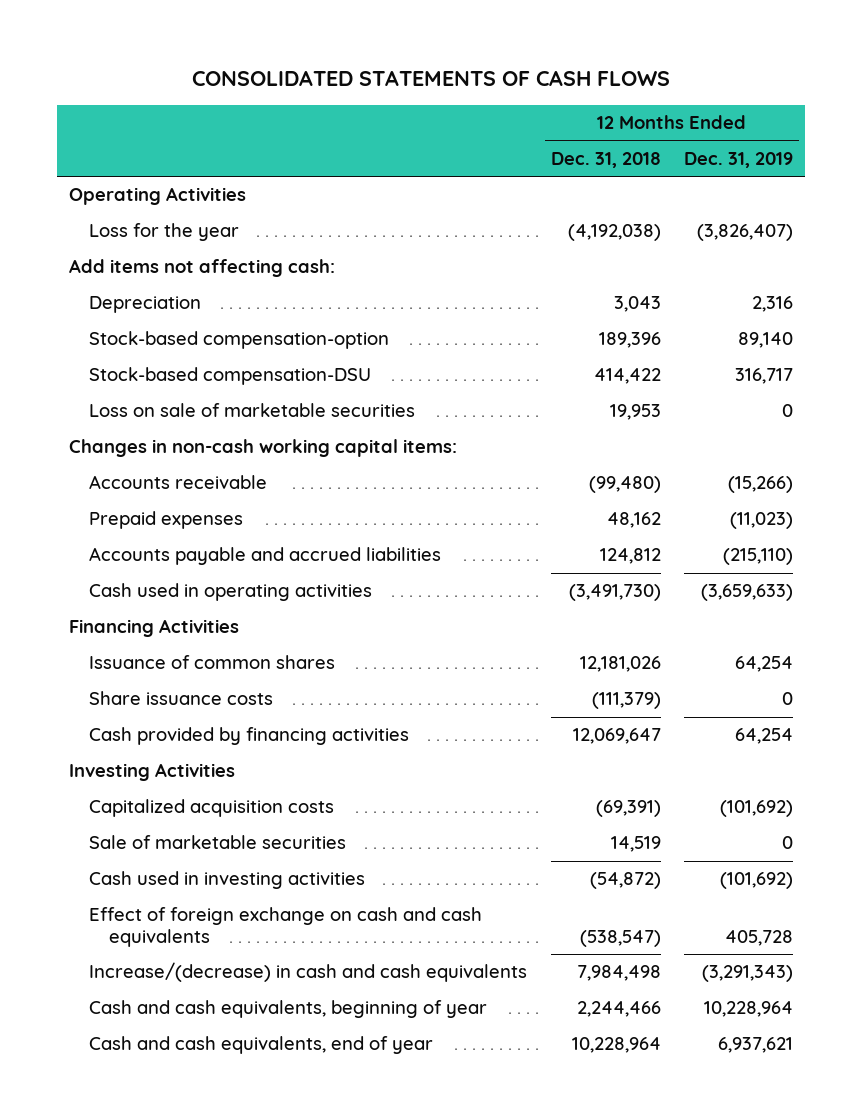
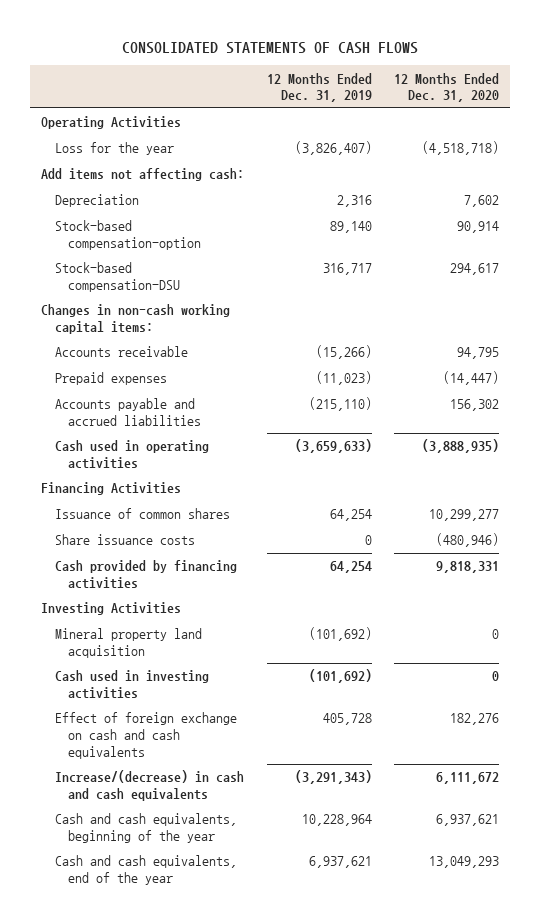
- | 12 Months Ended Dec. 31, 2018 | 12 Months Ended Dec. 31, 2019
+ | 12 Months Ended Dec. 31, 2019 | 12 Months Ended Dec. 31, 2020
- Loss on sale of marketable securities | 19,953 | 0
- Capitalized acquisition costs | (69,391) | (101,692)
- Sale of marketable securities | 14,519 | 0
+ Mineral property land acquisition | (101,692) | 0
- Cash and cash equivalents, beginning of year | 2,244,466 | 10,228,964
- Cash and cash equivalents, end of year | 10,228,964 | 6,937,621
+ Cash and cash equivalents, beginning of the year | 10,228,964 | 6,937,621
+ Cash and cash equivalents, end of the year | 6,937,621 | 13,049,293

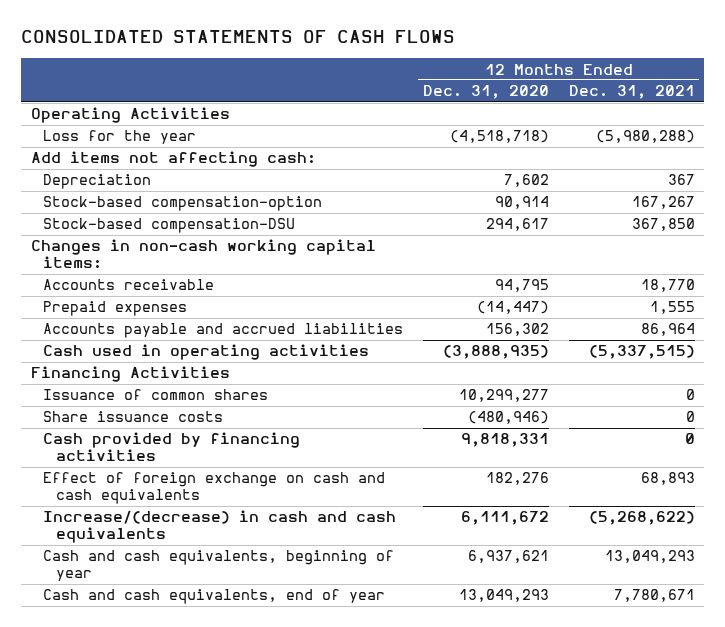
- | 12 Months Ended Dec. 31, 2019 | 12 Months Ended Dec. 31, 2020
+ | 12 Months Ended Dec. 31, 2020 | 12 Months Ended Dec. 31, 2021
- Investing Activities
- Mineral property land acquisition | (101,692) | 0
- Cash used in investing activities | (101,692) | 0
- Cash and cash equivalents, beginning of the year | 10,228,964 | 6,937,621
- Cash and cash equivalents, end of the year | 6,937,621 | 13,049,293
+ Cash and cash equivalents, beginning of year | 6,937,621 | 13,049,293
+ Cash and cash equivalents, end of year | 13,049,293 | 7,780,671

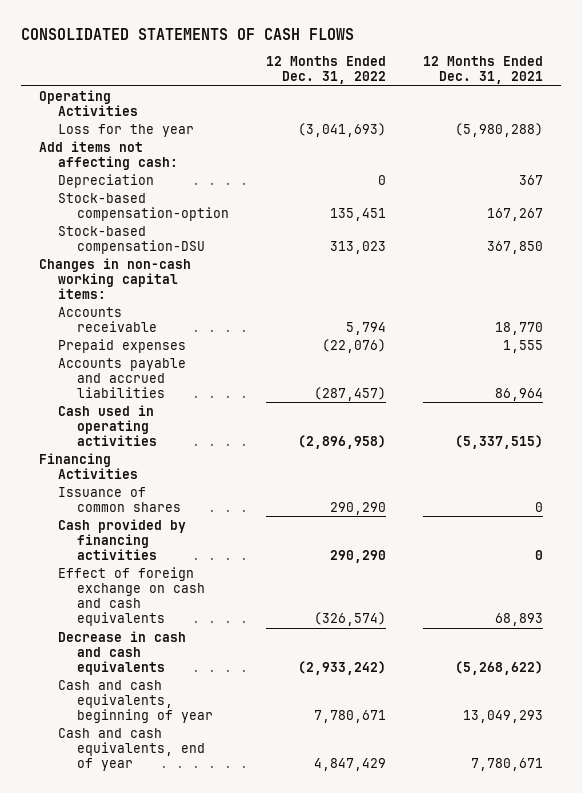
- | 12 Months Ended Dec. 31, 2020 | 12 Months Ended Dec. 31, 2021
+ | 12 Months Ended Dec. 31, 2022 | 12 Months Ended Dec. 31, 2021
- Share issuance costs | (480,946) | 0
- Increase/(decrease) in cash and cash equivalents | 6,111,672 | (5,268,622)
+ Decrease in cash and cash equivalents | (2,933,242) | (5,268,622)

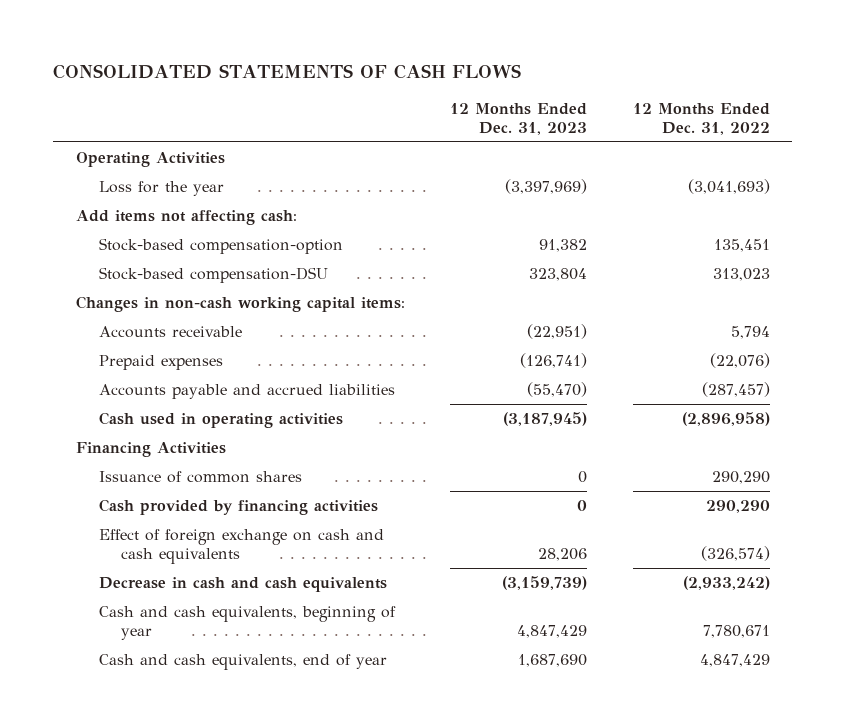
- | 12 Months Ended Dec. 31, 2022 | 12 Months Ended Dec. 31, 2021
+ | 12 Months Ended Dec. 31, 2023 | 12 Months Ended Dec. 31, 2022
- Depreciation | 0 | 367

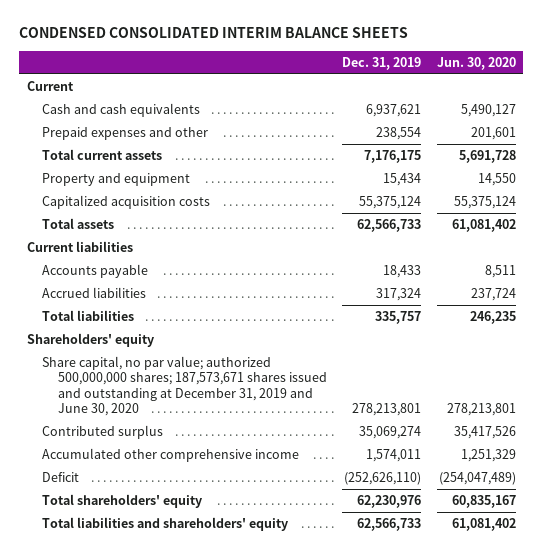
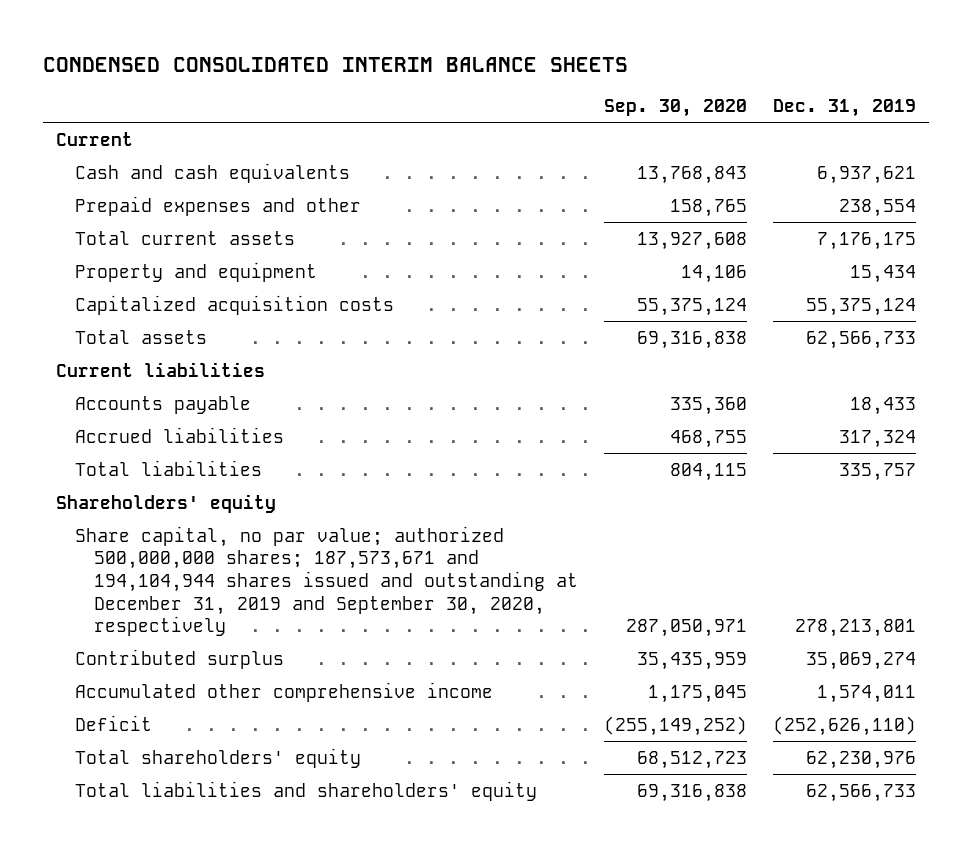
- | Dec. 31, 2019 | Jun. 30, 2020
+ | Sep. 30, 2020 | Dec. 31, 2019
- Share capital, no par value; authorized 500,000,000 shares; 187,573,671 shares issued and outstanding at December 31, 2019 and June 30, 2020 | 278,213,801 | 278,213,801
+ Share capital, no par value; authorized 500,000,000 shares; 187,573,671 and 194,104,944 shares issued and outstanding at December 31, 2019 and September 30, 2020, respectively | 287,050,971 | 278,213,801

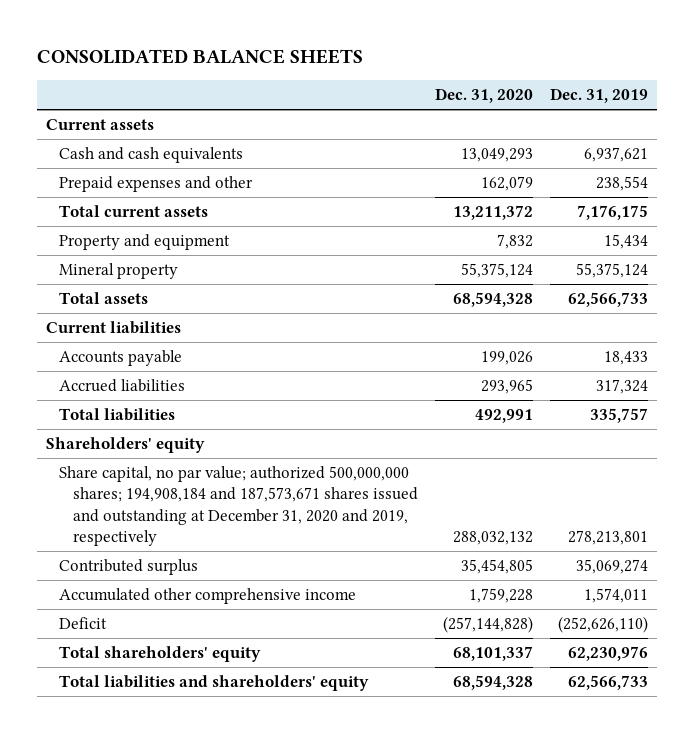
- CONDENSED CONSOLIDATED INTERIM BALANCE SHEETS
+ CONSOLIDATED BALANCE SHEETS
- | Sep. 30, 2020 | Dec. 31, 2019
+ | Dec. 31, 2020 | Dec. 31, 2019
- Current
+ Current assets
- Capitalized acquisition costs | 55,375,124 | 55,375,124
+ Mineral property | 55,375,124 | 55,375,124
- Share capital, no par value; authorized 500,000,000 shares; 187,573,671 and 194,104,944 shares issued and outstanding at December 31, 2019 and September 30, 2020, respectively | 287,050,971 | 278,213,801
+ Share capital, no par value; authorized 500,000,000 shares; 194,908,184 and 187,573,671 shares issued and outstanding at December 31, 2020 and 2019, respectively | 288,032,132 | 278,213,801

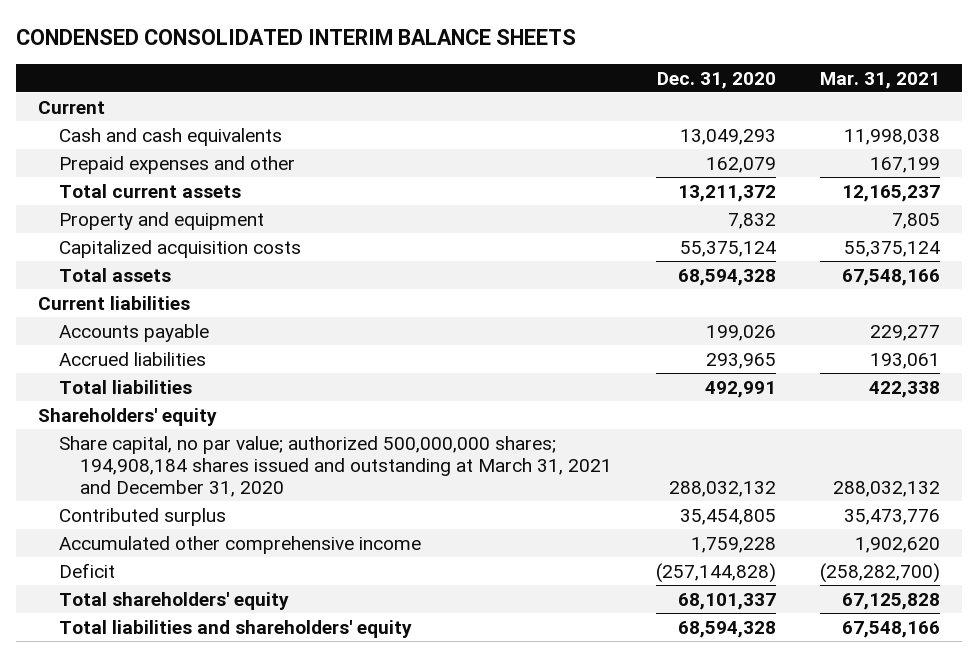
- CONSOLIDATED BALANCE SHEETS
+ CONDENSED CONSOLIDATED INTERIM BALANCE SHEETS
- | Dec. 31, 2020 | Dec. 31, 2019
+ | Dec. 31, 2020 | Mar. 31, 2021
- Current assets
+ Current
- Mineral property | 55,375,124 | 55,375,124
+ Capitalized acquisition costs | 55,375,124 | 55,375,124
- Share capital, no par value; authorized 500,000,000 shares; 194,908,184 and 187,573,671 shares issued and outstanding at December 31, 2020 and 2019, respectively | 288,032,132 | 278,213,801
+ Share capital, no par value; authorized 500,000,000 shares; 194,908,184 shares issued and outstanding at March 31, 2021 and December 31, 2020 | 288,032,132 | 288,032,132

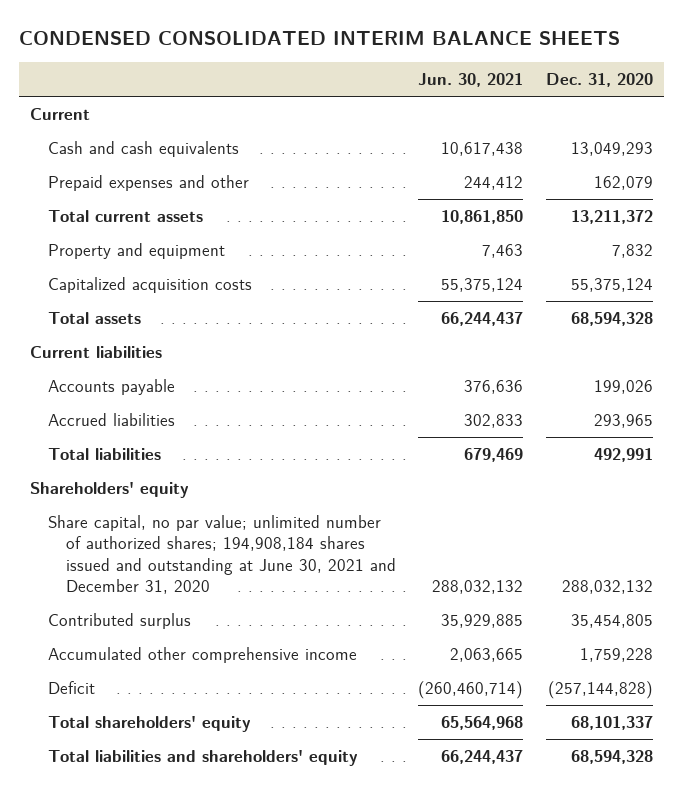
- | Dec. 31, 2020 | Mar. 31, 2021
+ | Jun. 30, 2021 | Dec. 31, 2020
- Share capital, no par value; authorized 500,000,000 shares; 194,908,184 shares issued and outstanding at March 31, 2021 and December 31, 2020 | 288,032,132 | 288,032,132
+ Share capital, no par value; unlimited number of authorized shares; 194,908,184 shares issued and outstanding at June 30, 2021 and December 31, 2020 | 288,032,132 | 288,032,132

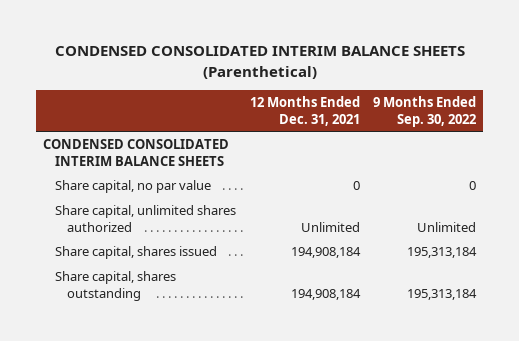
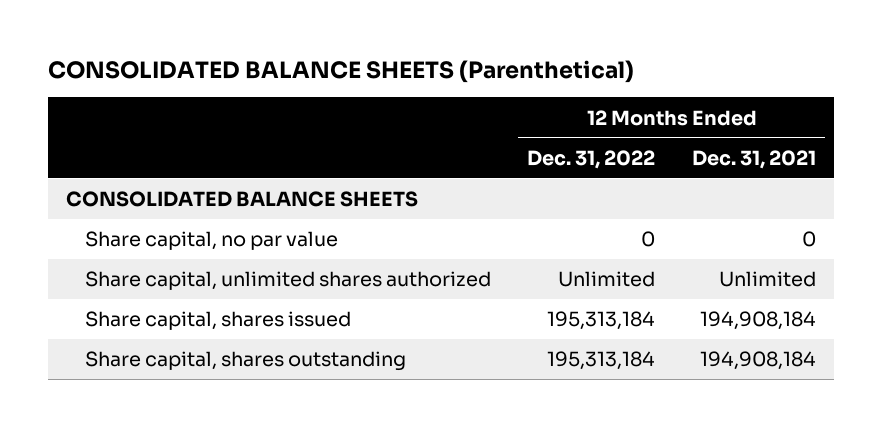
- CONDENSED CONSOLIDATED INTERIM BALANCE SHEETS (Parenthetical)
+ CONSOLIDATED BALANCE SHEETS (Parenthetical)
- | 12 Months Ended Dec. 31, 2021 | 9 Months Ended Sep. 30, 2022
+ | 12 Months Ended Dec. 31, 2022 | 12 Months Ended Dec. 31, 2021
- CONDENSED CONSOLIDATED INTERIM BALANCE SHEETS
+ CONSOLIDATED BALANCE SHEETS

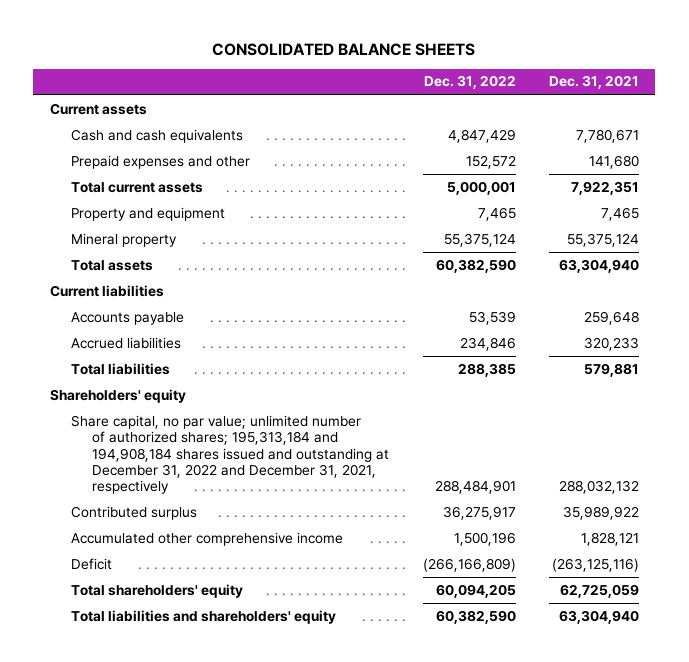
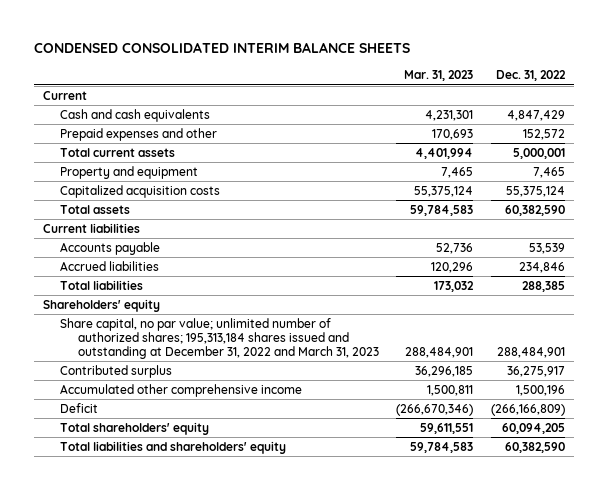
- CONSOLIDATED BALANCE SHEETS
+ CONDENSED CONSOLIDATED INTERIM BALANCE SHEETS
- | Dec. 31, 2022 | Dec. 31, 2021
+ | Mar. 31, 2023 | Dec. 31, 2022
- Current assets
+ Current
- Mineral property | 55,375,124 | 55,375,124
+ Capitalized acquisition costs | 55,375,124 | 55,375,124
- Share capital, no par value; unlimited number of authorized shares; 195,313,184 and 194,908,184 shares issued and outstanding at December 31, 2022 and December 31, 2021, respectively | 288,484,901 | 288,032,132
+ Share capital, no par value; unlimited number of authorized shares; 195,313,184 shares issued and outstanding at December 31, 2022 and March 31, 2023 | 288,484,901 | 288,484,901

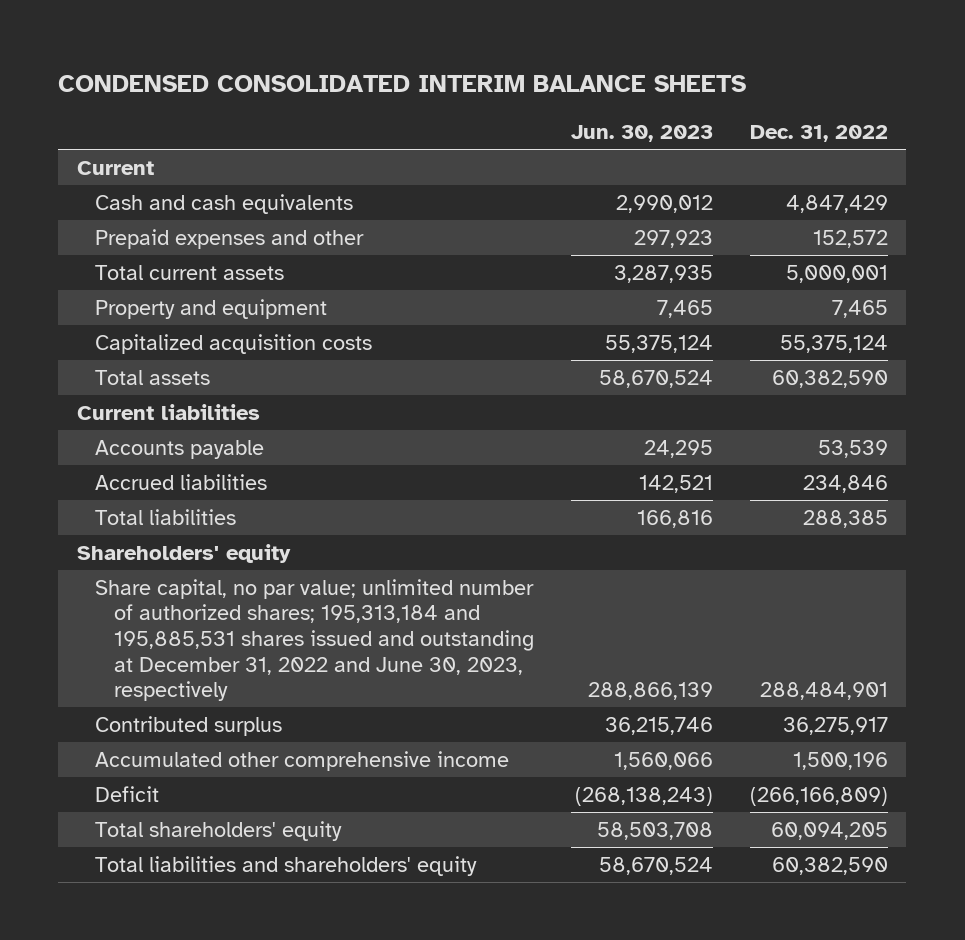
- | Mar. 31, 2023 | Dec. 31, 2022
+ | Jun. 30, 2023 | Dec. 31, 2022
- Share capital, no par value; unlimited number of authorized shares; 195,313,184 shares issued and outstanding at December 31, 2022 and March 31, 2023 | 288,484,901 | 288,484,901
+ Share capital, no par value; unlimited number of authorized shares; 195,313,184 and 195,885,531 shares issued and outstanding at December 31, 2022 and June 30, 2023, respectively | 288,866,139 | 288,484,901

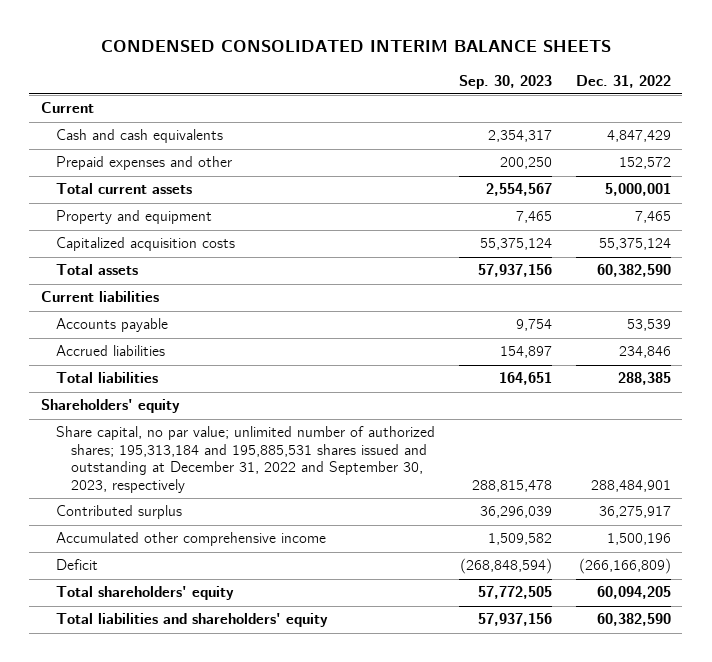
- | Jun. 30, 2023 | Dec. 31, 2022
+ | Sep. 30, 2023 | Dec. 31, 2022
- Share capital, no par value; unlimited number of authorized shares; 195,313,184 and 195,885,531 shares issued and outstanding at December 31, 2022 and June 30, 2023, respectively | 288,866,139 | 288,484,901
+ Share capital, no par value; unlimited number of authorized shares; 195,313,184 and 195,885,531 shares issued and outstanding at December 31, 2022 and September 30, 2023, respectively | 288,815,478 | 288,484,901

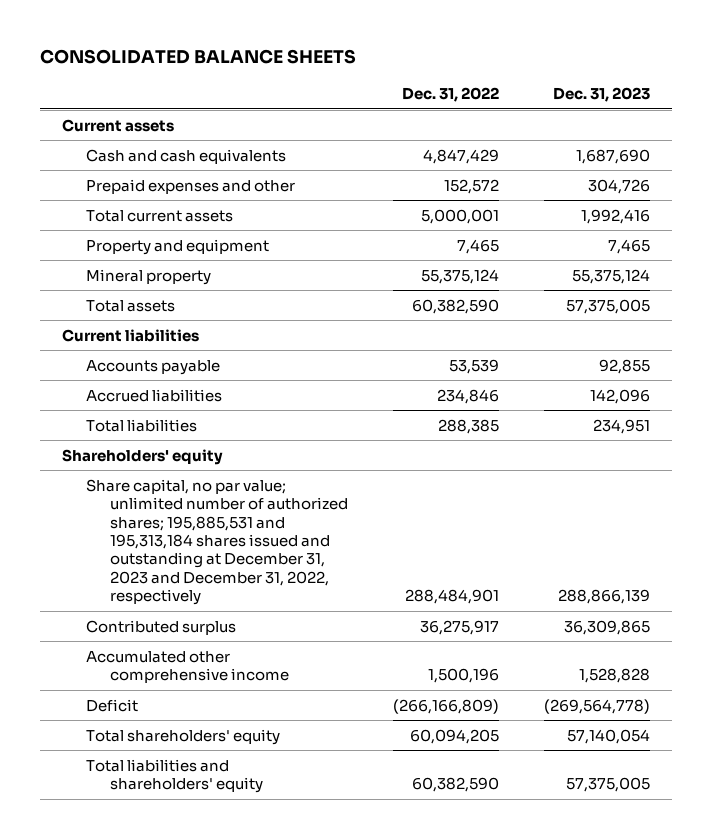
- CONDENSED CONSOLIDATED INTERIM BALANCE SHEETS
+ CONSOLIDATED BALANCE SHEETS
- | Sep. 30, 2023 | Dec. 31, 2022
+ | Dec. 31, 2022 | Dec. 31, 2023
- Current
+ Current assets
- Capitalized acquisition costs | 55,375,124 | 55,375,124
+ Mineral property | 55,375,124 | 55,375,124
- Share capital, no par value; unlimited number of authorized shares; 195,313,184 and 195,885,531 shares issued and outstanding at December 31, 2022 and September 30, 2023, respectively | 288,815,478 | 288,484,901
+ Share capital, no par value; unlimited number of authorized shares; 195,885,531 and 195,313,184 shares issued and outstanding at December 31, 2023 and December 31, 2022, respectively | 288,484,901 | 288,866,139

